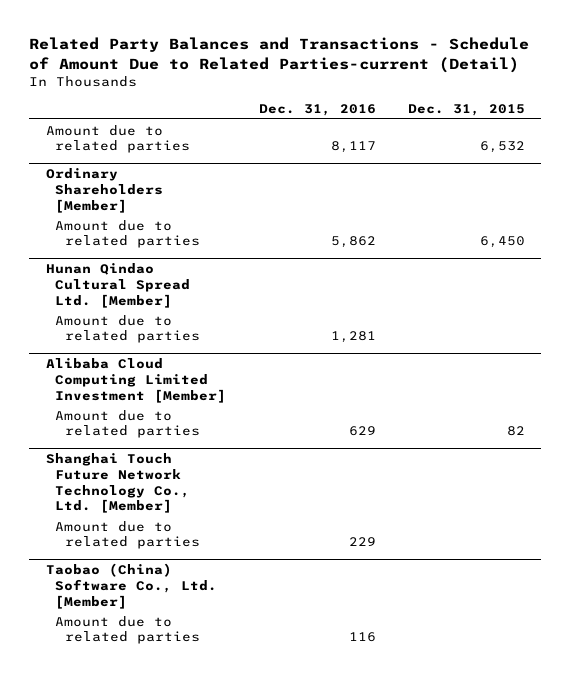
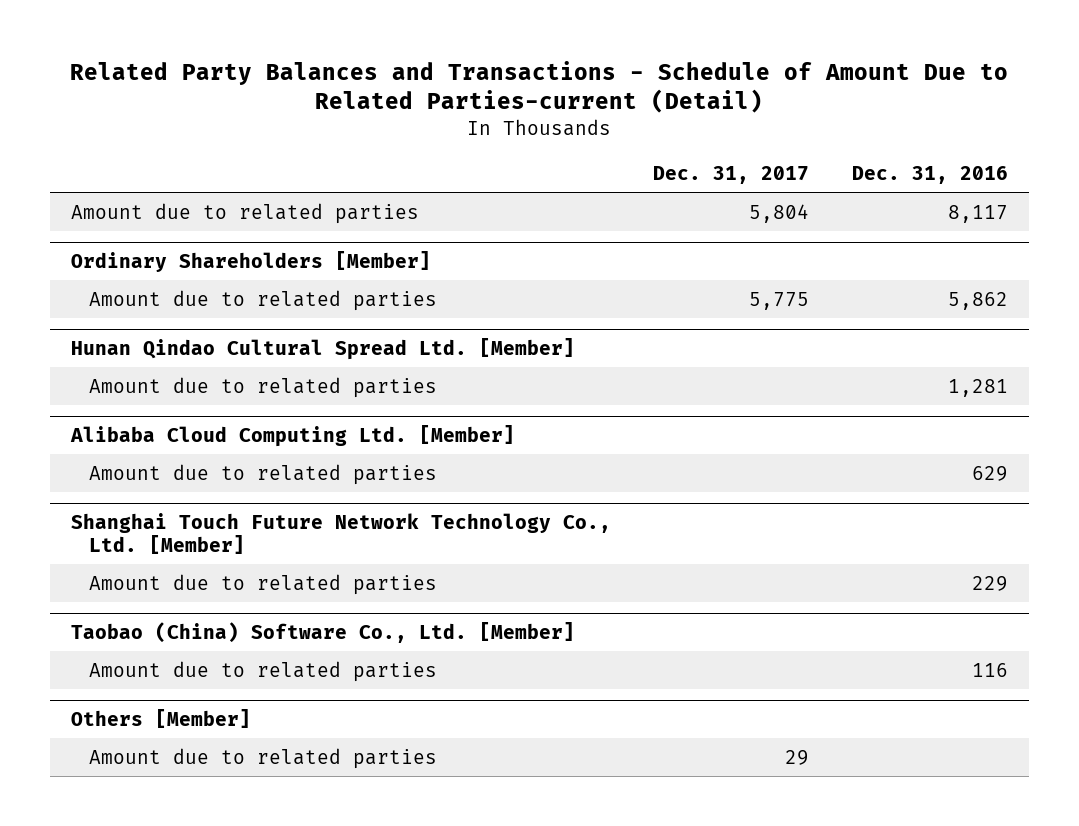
- | Dec. 31, 2016 | Dec. 31, 2015
+ | Dec. 31, 2017 | Dec. 31, 2016
- Alibaba Cloud Computing Limited Investment [Member]
+ Alibaba Cloud Computing Ltd. [Member]
+ Others [Member]
+ Amount due to related parties | 29 |

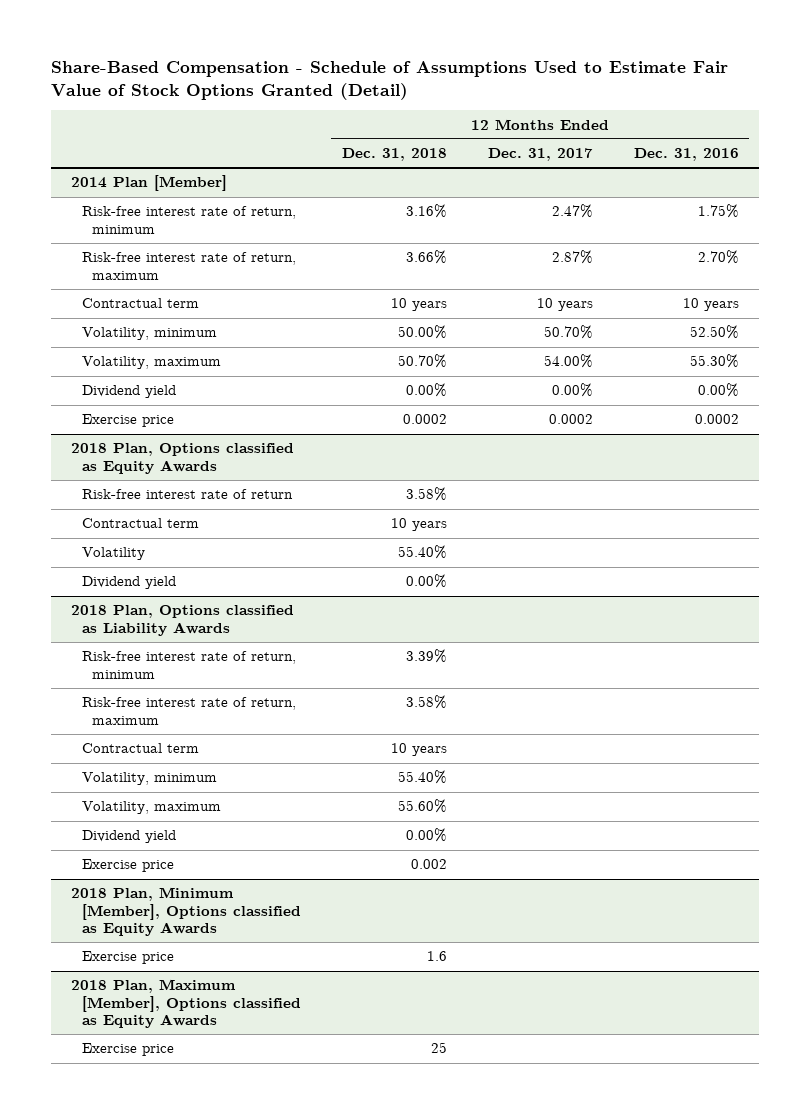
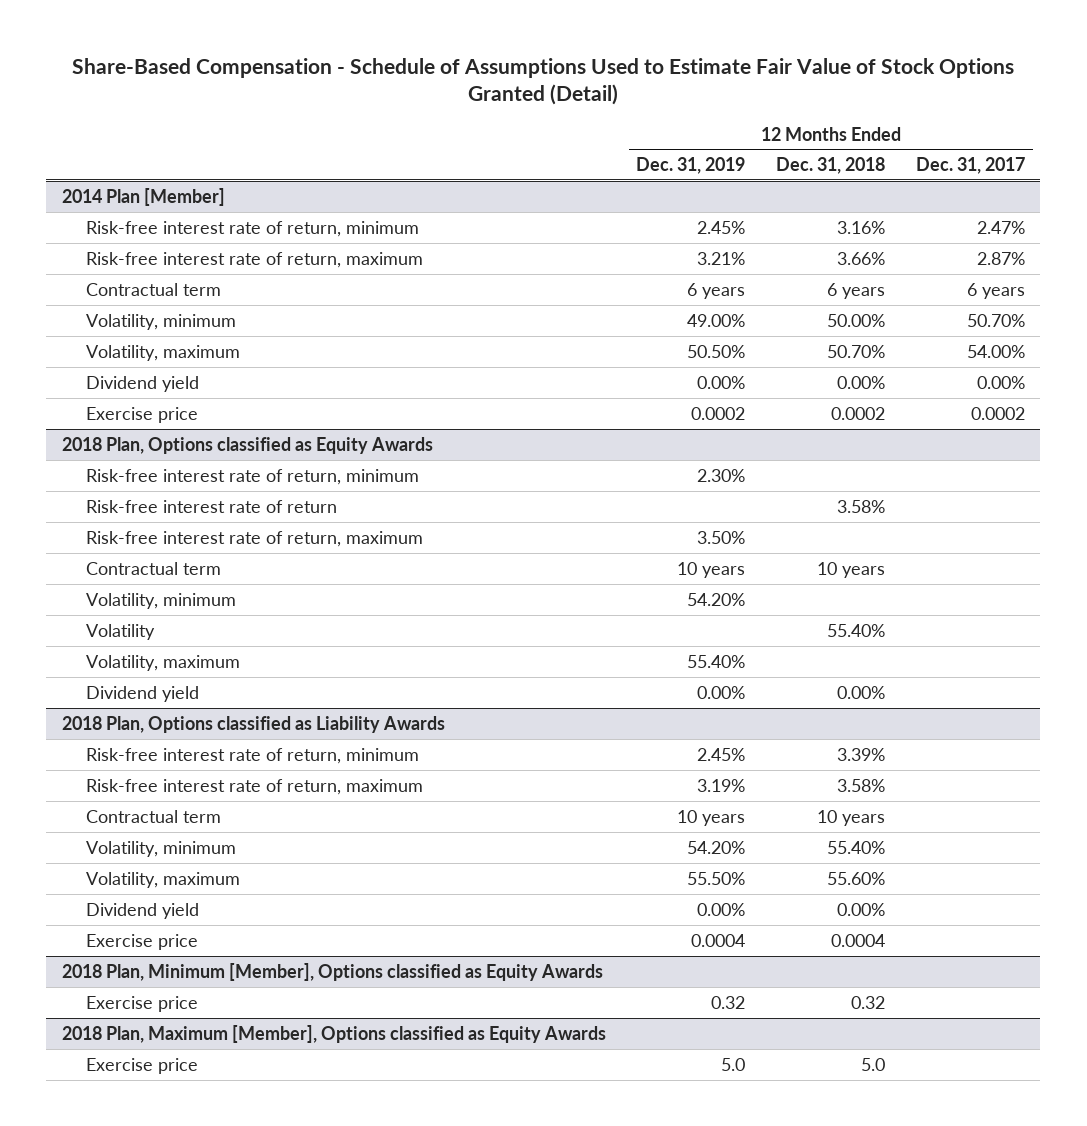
- | 12 Months Ended Dec. 31, 2018 | 12 Months Ended Dec. 31, 2017 | 12 Months Ended Dec. 31, 2016
+ | 12 Months Ended Dec. 31, 2019 | 12 Months Ended Dec. 31, 2018 | 12 Months Ended Dec. 31, 2017
@ 2014 Plan [Member]
- Contractual term | 10 years | 10 years | 10 years
+ Contractual term | 6 years | 6 years | 6 years
@ 2018 Plan, Options classified as Equity Awards
+ Risk-free interest rate of return, minimum | 2.30% | |
+ Risk-free interest rate of return, maximum | 3.50% | |
+ Volatility, minimum | 54.20% | |
+ Volatility, maximum | 55.40% | |
@ 2018 Plan, Options classified as Liability Awards
- Exercise price | 0.002 | |
+ Exercise price | 0.0004 | 0.0004 |
@ 2018 Plan, Minimum [Member], Options classified as Equity Awards
- Exercise price | 1.6 | |
+ Exercise price | 0.32 | 0.32 |
@ 2018 Plan, Maximum [Member], Options classified as Equity Awards
- Exercise price | 25 | |
+ Exercise price | 5.0 | 5.0 |

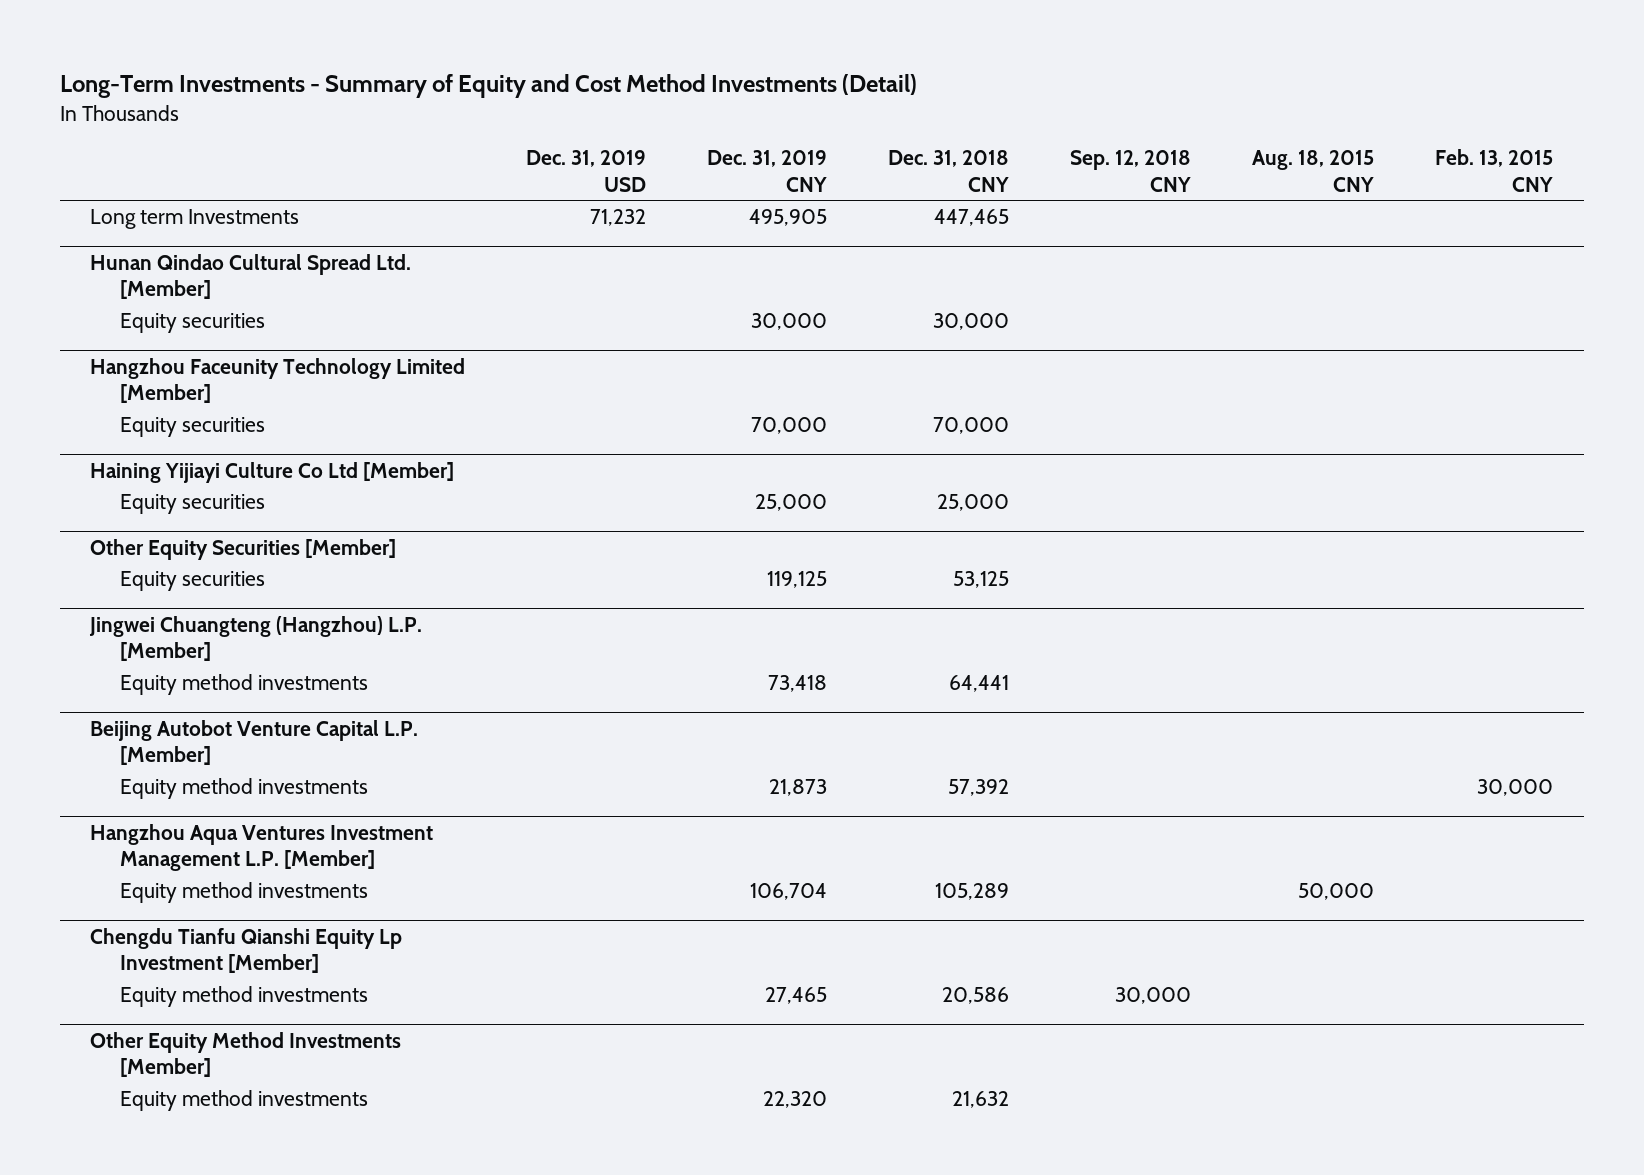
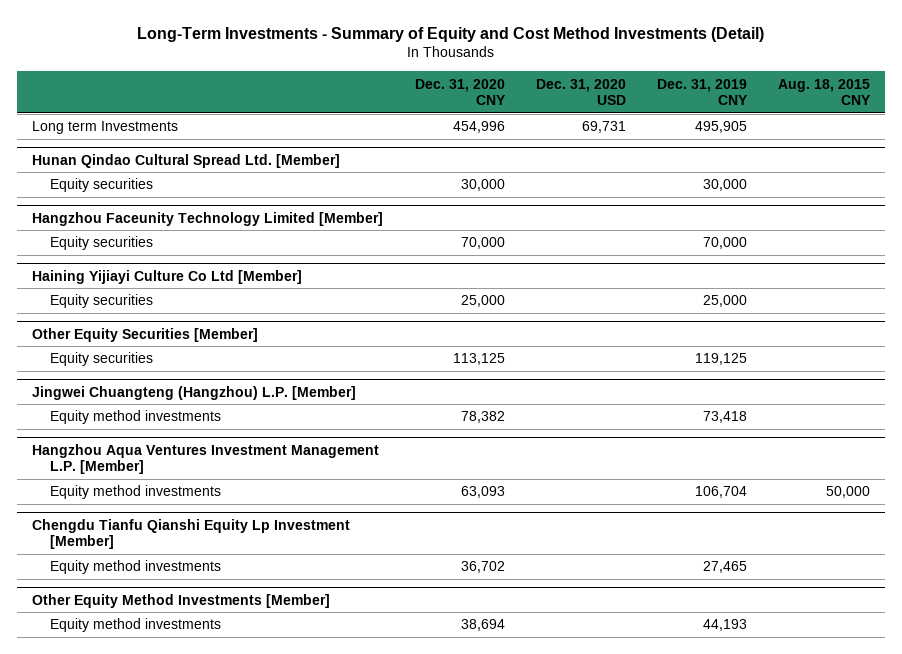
- | Dec. 31, 2019 USD | Dec. 31, 2019 CNY | Dec. 31, 2018 CNY | Sep. 12, 2018 CNY | Aug. 18, 2015 CNY | Feb. 13, 2015 CNY
+ | Dec. 31, 2020 CNY | Dec. 31, 2020 USD | Dec. 31, 2019 CNY | Aug. 18, 2015 CNY
- Beijing Autobot Venture Capital L.P. [Member]
- Equity method investments | | 21,873 | 57,392 | | | 30,000
@ Other Equity Method Investments [Member]
- Equity method investments | | 22,320 | 21,632 | | |
+ Equity method investments | 38,694 | | 44,193 |

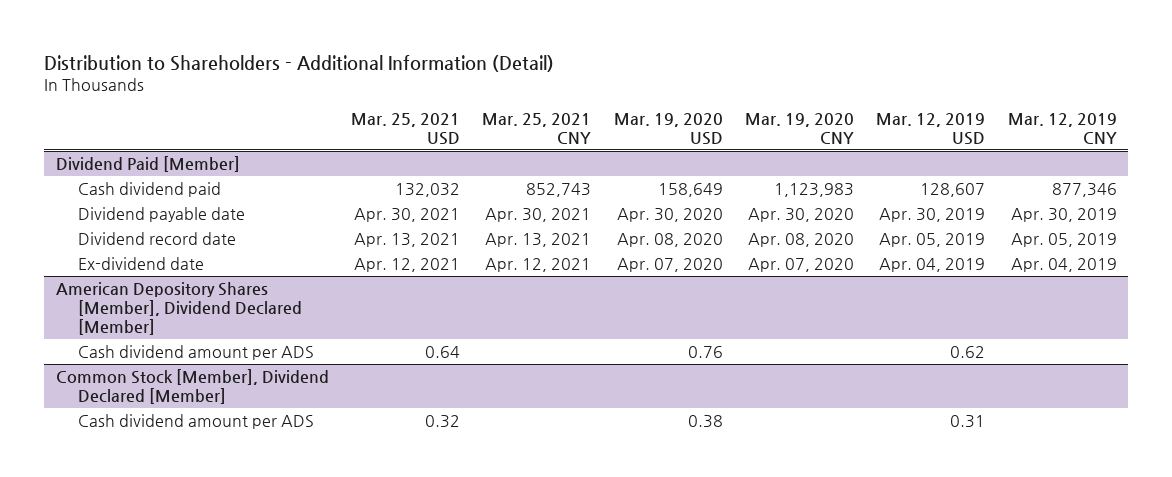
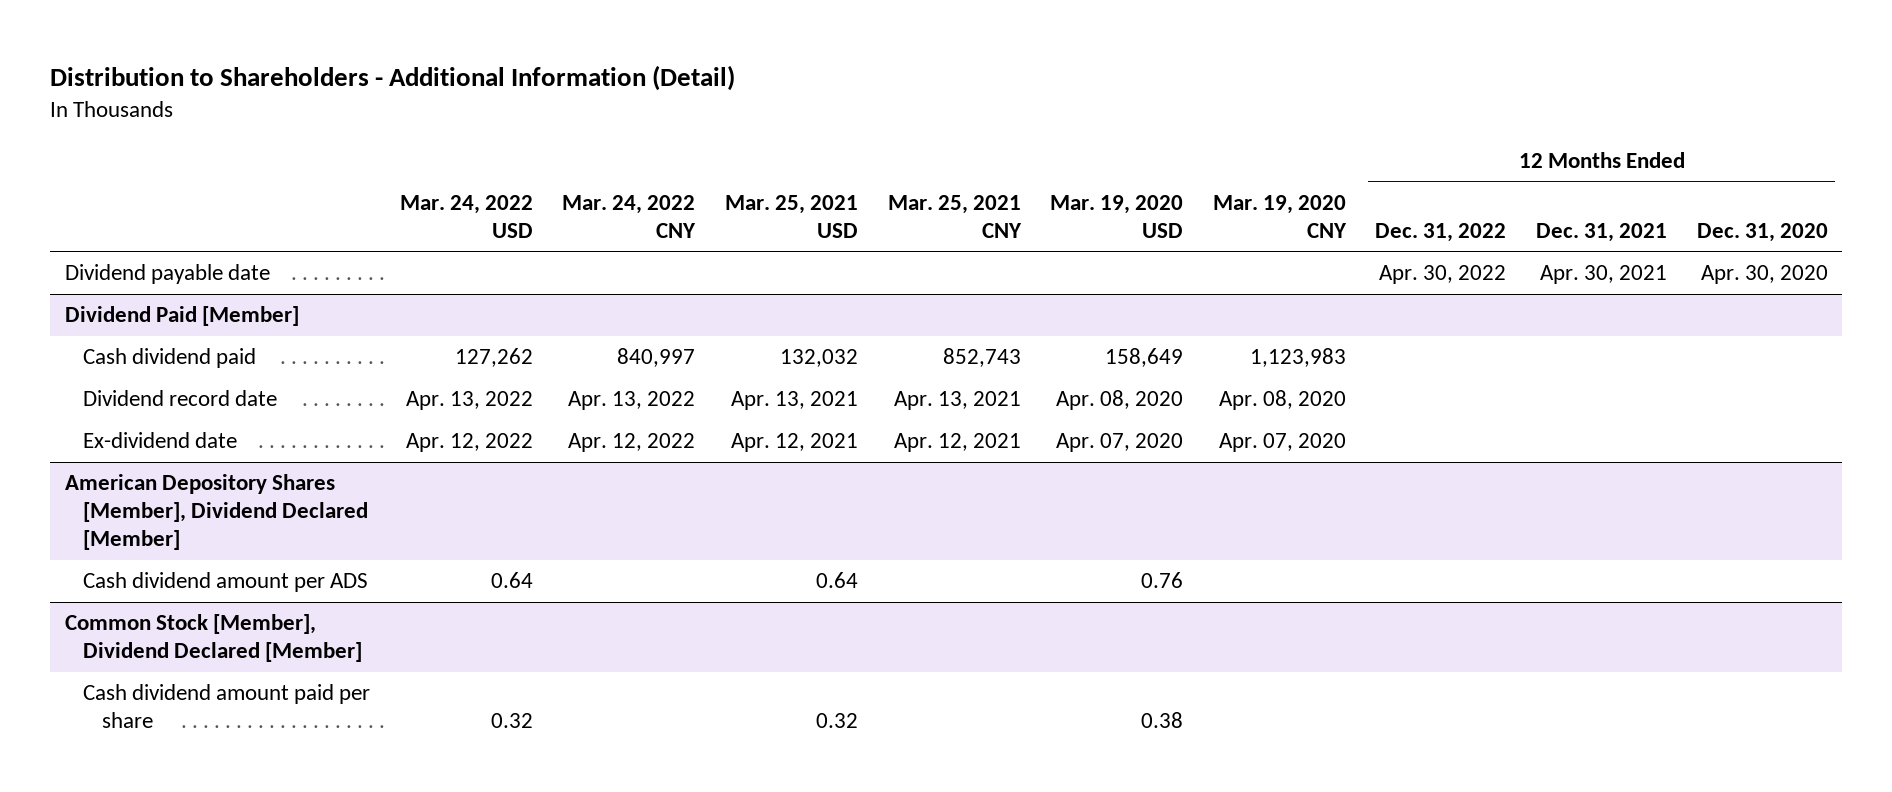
- | Mar. 25, 2021 USD | Mar. 25, 2021 CNY | Mar. 19, 2020 USD | Mar. 19, 2020 CNY | Mar. 12, 2019 USD | Mar. 12, 2019 CNY
+ | Mar. 24, 2022 USD | Mar. 24, 2022 CNY | Mar. 25, 2021 USD | Mar. 25, 2021 CNY | Mar. 19, 2020 USD | Mar. 19, 2020 CNY | 12 Months Ended Dec. 31, 2022 | 12 Months Ended Dec. 31, 2021 | 12 Months Ended Dec. 31, 2020
+ Dividend payable date | | | | | | | Apr. 30, 2022 | Apr. 30, 2021 | Apr. 30, 2020
@ Dividend Paid [Member]
- Dividend payable date | Apr. 30, 2021 | Apr. 30, 2021 | Apr. 30, 2020 | Apr. 30, 2020 | Apr. 30, 2019 | Apr. 30, 2019
@ Common Stock [Member], Dividend Declared [Member]
- Cash dividend amount per ADS | 0.32 | | 0.38 | | 0.31 |
+ Cash dividend amount paid per share | 0.32 | | 0.32 | | 0.38 | | | |

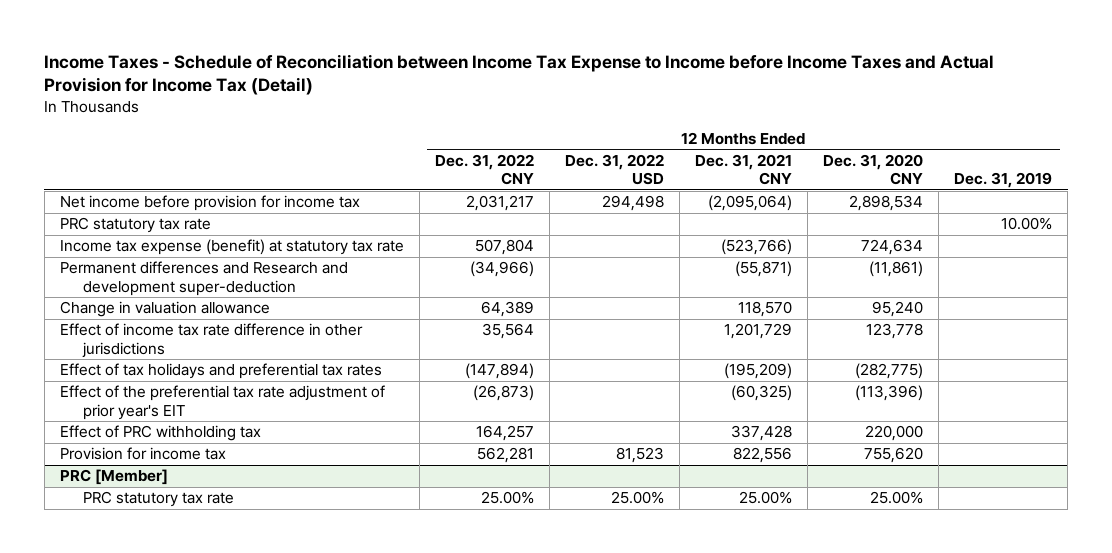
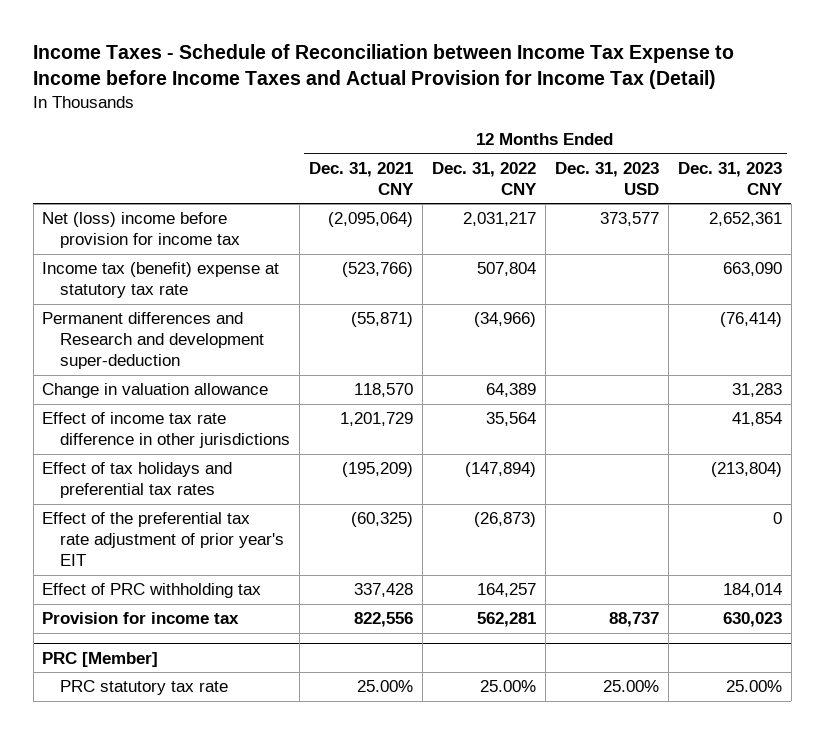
- | 12 Months Ended Dec. 31, 2022 CNY | 12 Months Ended Dec. 31, 2022 USD | 12 Months Ended Dec. 31, 2021 CNY | 12 Months Ended Dec. 31, 2020 CNY | 12 Months Ended Dec. 31, 2019
+ | 12 Months Ended Dec. 31, 2021 CNY | 12 Months Ended Dec. 31, 2022 CNY | 12 Months Ended Dec. 31, 2023 USD | 12 Months Ended Dec. 31, 2023 CNY
- Net income before provision for income tax | 2,031,217 | 294,498 | (2,095,064) | 2,898,534 |
- PRC statutory tax rate | | | | | 10.00%
- Income tax expense (benefit) at statutory tax rate | 507,804 | | (523,766) | 724,634 |
+ Net (loss) income before provision for income tax | (2,095,064) | 2,031,217 | 373,577 | 2,652,361
+ Income tax (benefit) expense at statutory tax rate | (523,766) | 507,804 | | 663,090

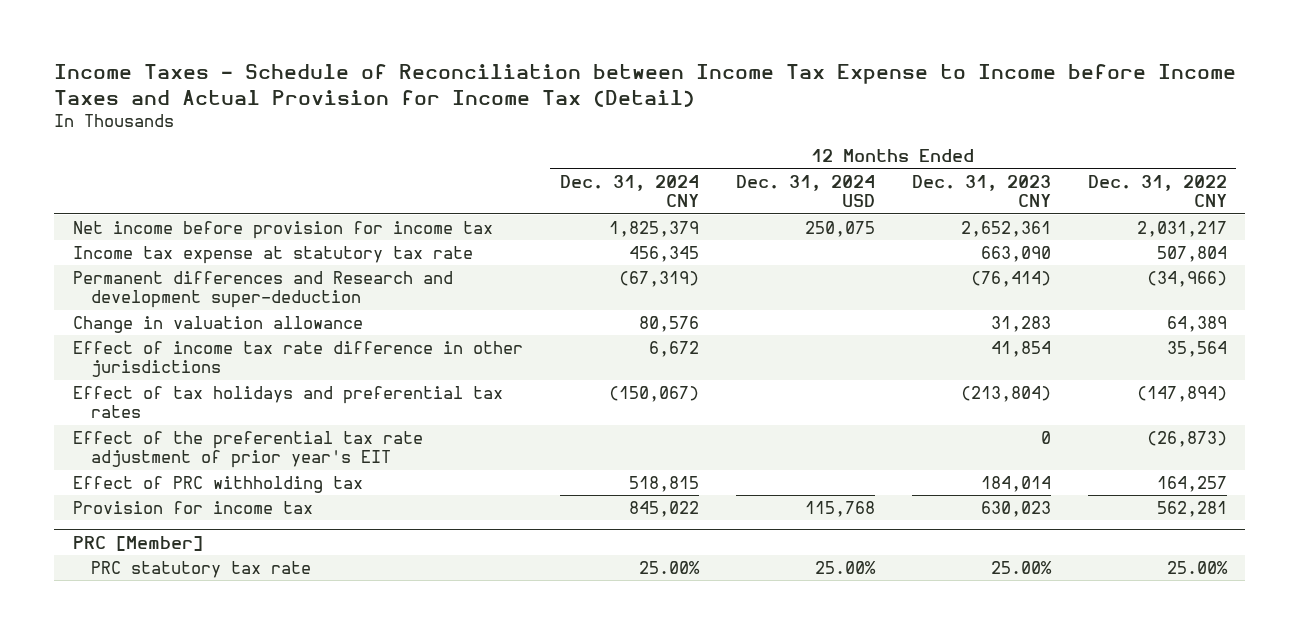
- | 12 Months Ended Dec. 31, 2021 CNY | 12 Months Ended Dec. 31, 2022 CNY | 12 Months Ended Dec. 31, 2023 USD | 12 Months Ended Dec. 31, 2023 CNY
+ | 12 Months Ended Dec. 31, 2024 CNY | 12 Months Ended Dec. 31, 2024 USD | 12 Months Ended Dec. 31, 2023 CNY | 12 Months Ended Dec. 31, 2022 CNY
- Net (loss) income before provision for income tax | (2,095,064) | 2,031,217 | 373,577 | 2,652,361
- Income tax (benefit) expense at statutory tax rate | (523,766) | 507,804 | | 663,090
+ Net income before provision for income tax | 1,825,379 | 250,075 | 2,652,361 | 2,031,217
+ Income tax expense at statutory tax rate | 456,345 | | 663,090 | 507,804

